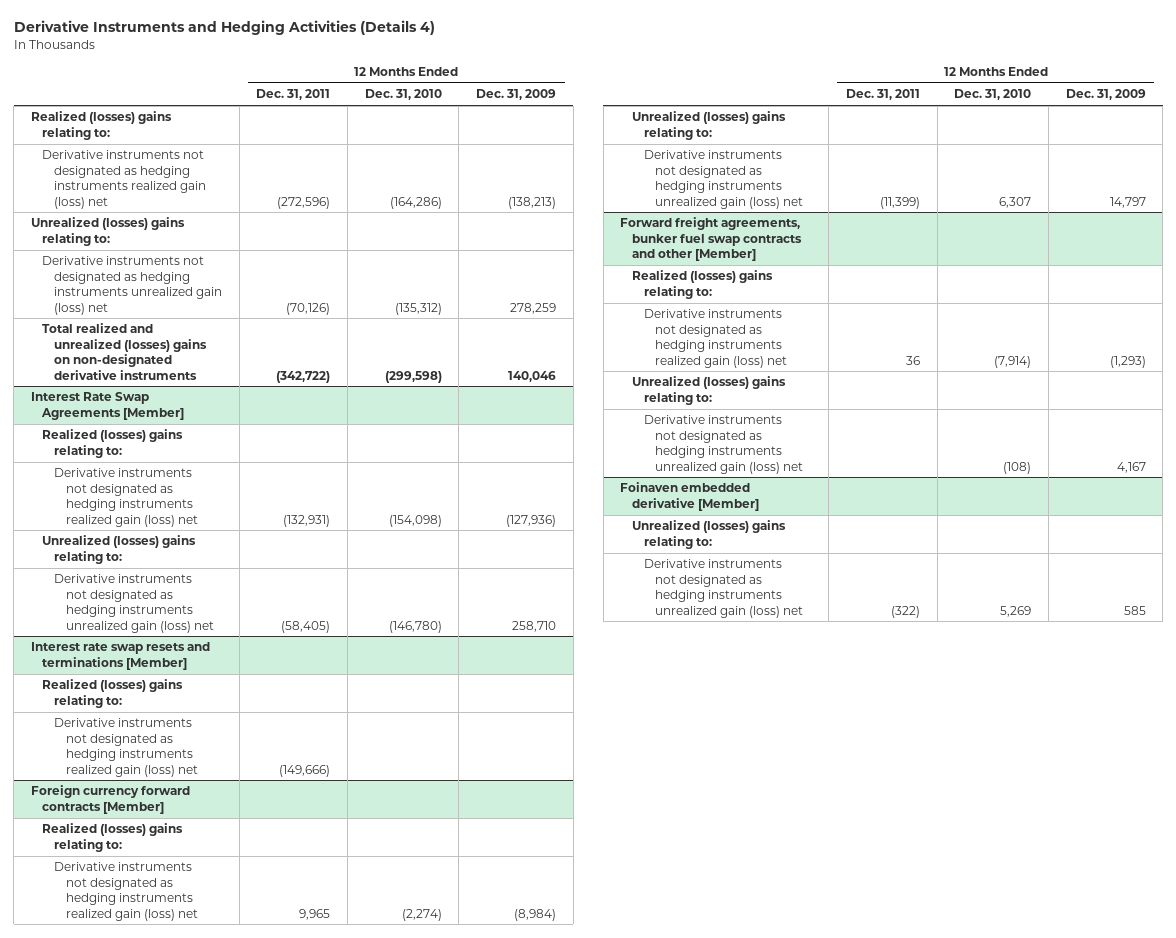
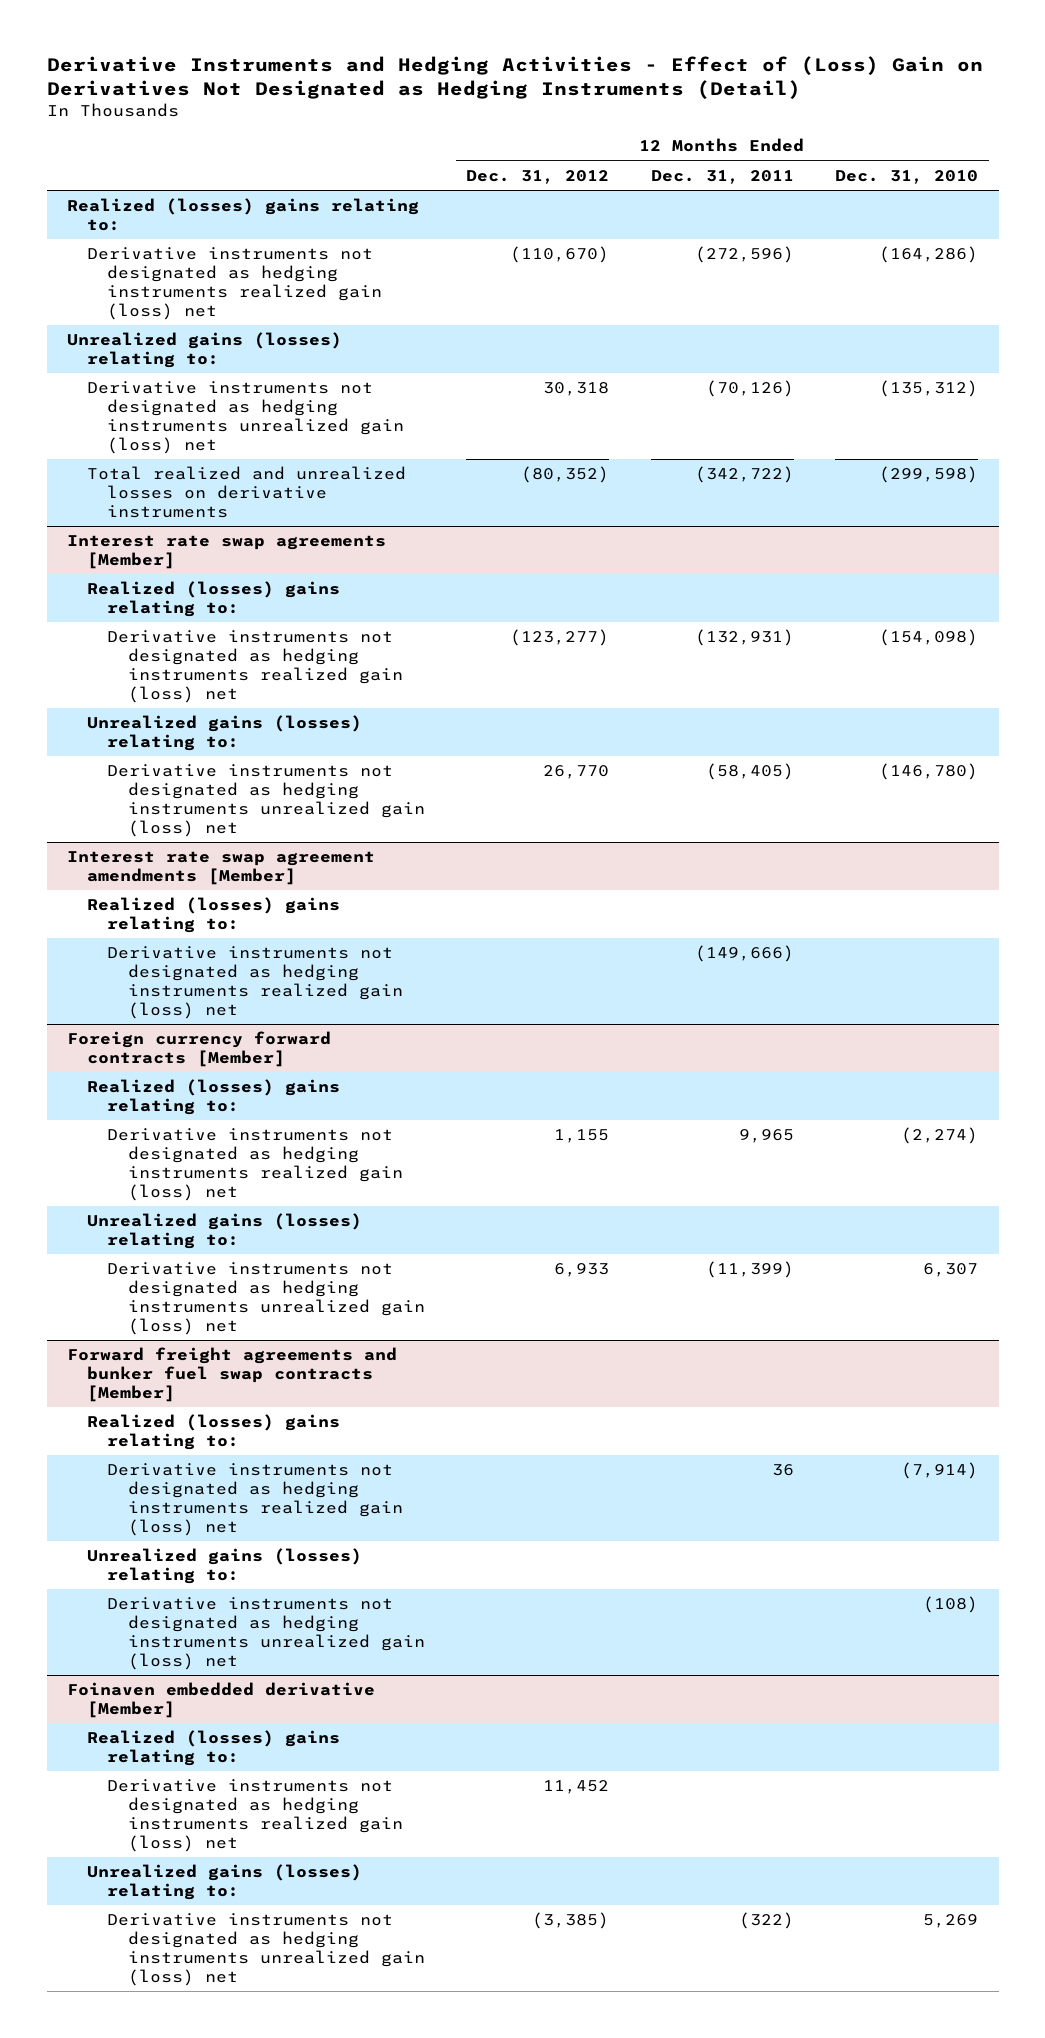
- Derivative Instruments and Hedging Activities (Details 4)
+ Derivative Instruments and Hedging Activities - Effect of (Loss) Gain on Derivatives Not Designated as Hedging Instruments (Detail)
- | 12 Months Ended Dec. 31, 2011 | 12 Months Ended Dec. 31, 2010 | 12 Months Ended Dec. 31, 2009
+ | 12 Months Ended Dec. 31, 2012 | 12 Months Ended Dec. 31, 2011 | 12 Months Ended Dec. 31, 2010
- Unrealized (losses) gains relating to:
+ Unrealized gains (losses) relating to:
- Total realized and unrealized (losses) gains on non-designated derivative instruments | (342,722) | (299,598) | 140,046
- Interest Rate Swap Agreements [Member]
+ Total realized and unrealized losses on derivative instruments | (80,352) | (342,722) | (299,598)
+ Interest rate swap agreements [Member]
- Unrealized (losses) gains relating to:
+ Unrealized gains (losses) relating to:
- Interest rate swap resets and terminations [Member]
+ Interest rate swap agreement amendments [Member]
@ Foreign currency forward contracts [Member]
- Unrealized (losses) gains relating to:
+ Unrealized gains (losses) relating to:
- Forward freight agreements, bunker fuel swap contracts and other [Member]
+ Forward freight agreements and bunker fuel swap contracts [Member]
- Unrealized (losses) gains relating to:
+ Unrealized gains (losses) relating to:
@ Foinaven embedded derivative [Member]
- Unrealized (losses) gains relating to:
+ Realized (losses) gains relating to:
+ Derivative instruments not designated as hedging instruments realized gain (loss) net | 11,452 | |
+ Unrealized gains (losses) relating to:

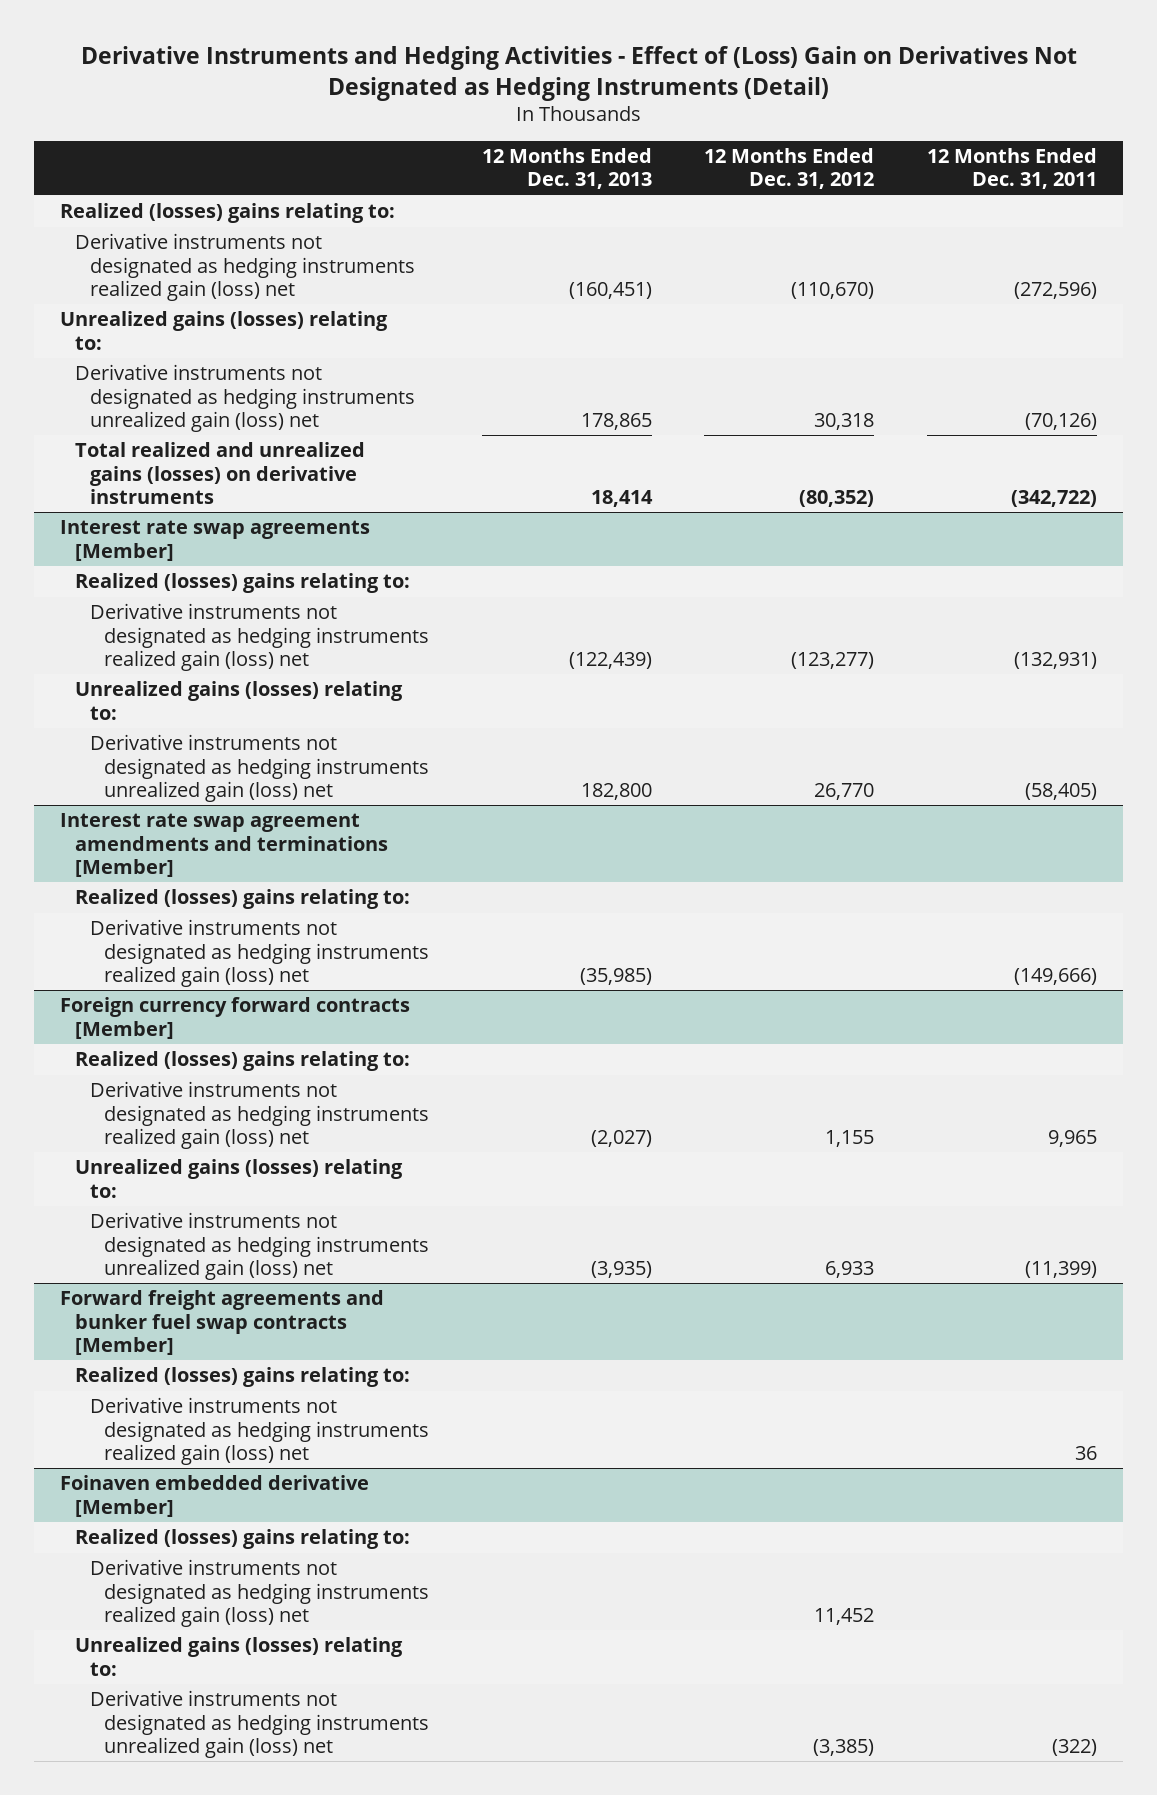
- | 12 Months Ended Dec. 31, 2012 | 12 Months Ended Dec. 31, 2011 | 12 Months Ended Dec. 31, 2010
+ | 12 Months Ended Dec. 31, 2013 | 12 Months Ended Dec. 31, 2012 | 12 Months Ended Dec. 31, 2011
- Total realized and unrealized losses on derivative instruments | (80,352) | (342,722) | (299,598)
+ Total realized and unrealized gains (losses) on derivative instruments | 18,414 | (80,352) | (342,722)
- Interest rate swap agreement amendments [Member]
+ Interest rate swap agreement amendments and terminations [Member]
@ Forward freight agreements and bunker fuel swap contracts [Member]
- Unrealized gains (losses) relating to:
- Derivative instruments not designated as hedging instruments unrealized gain (loss) net | | | (108)

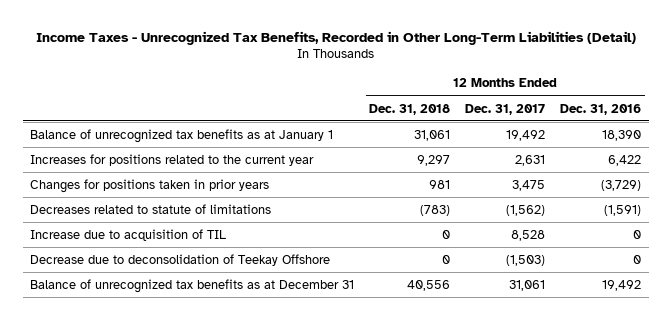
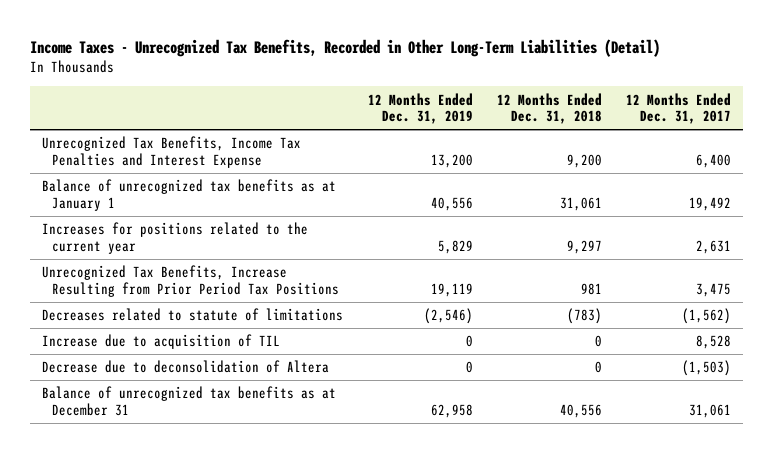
- | 12 Months Ended Dec. 31, 2018 | 12 Months Ended Dec. 31, 2017 | 12 Months Ended Dec. 31, 2016
+ | 12 Months Ended Dec. 31, 2019 | 12 Months Ended Dec. 31, 2018 | 12 Months Ended Dec. 31, 2017
+ Unrecognized Tax Benefits, Income Tax Penalties and Interest Expense | 13,200 | 9,200 | 6,400
- Changes for positions taken in prior years | 981 | 3,475 | (3,729)
+ Unrecognized Tax Benefits, Increase Resulting from Prior Period Tax Positions | 19,119 | 981 | 3,475
- Decrease due to deconsolidation of Teekay Offshore | 0 | (1,503) | 0
+ Decrease due to deconsolidation of Altera | 0 | 0 | (1,503)

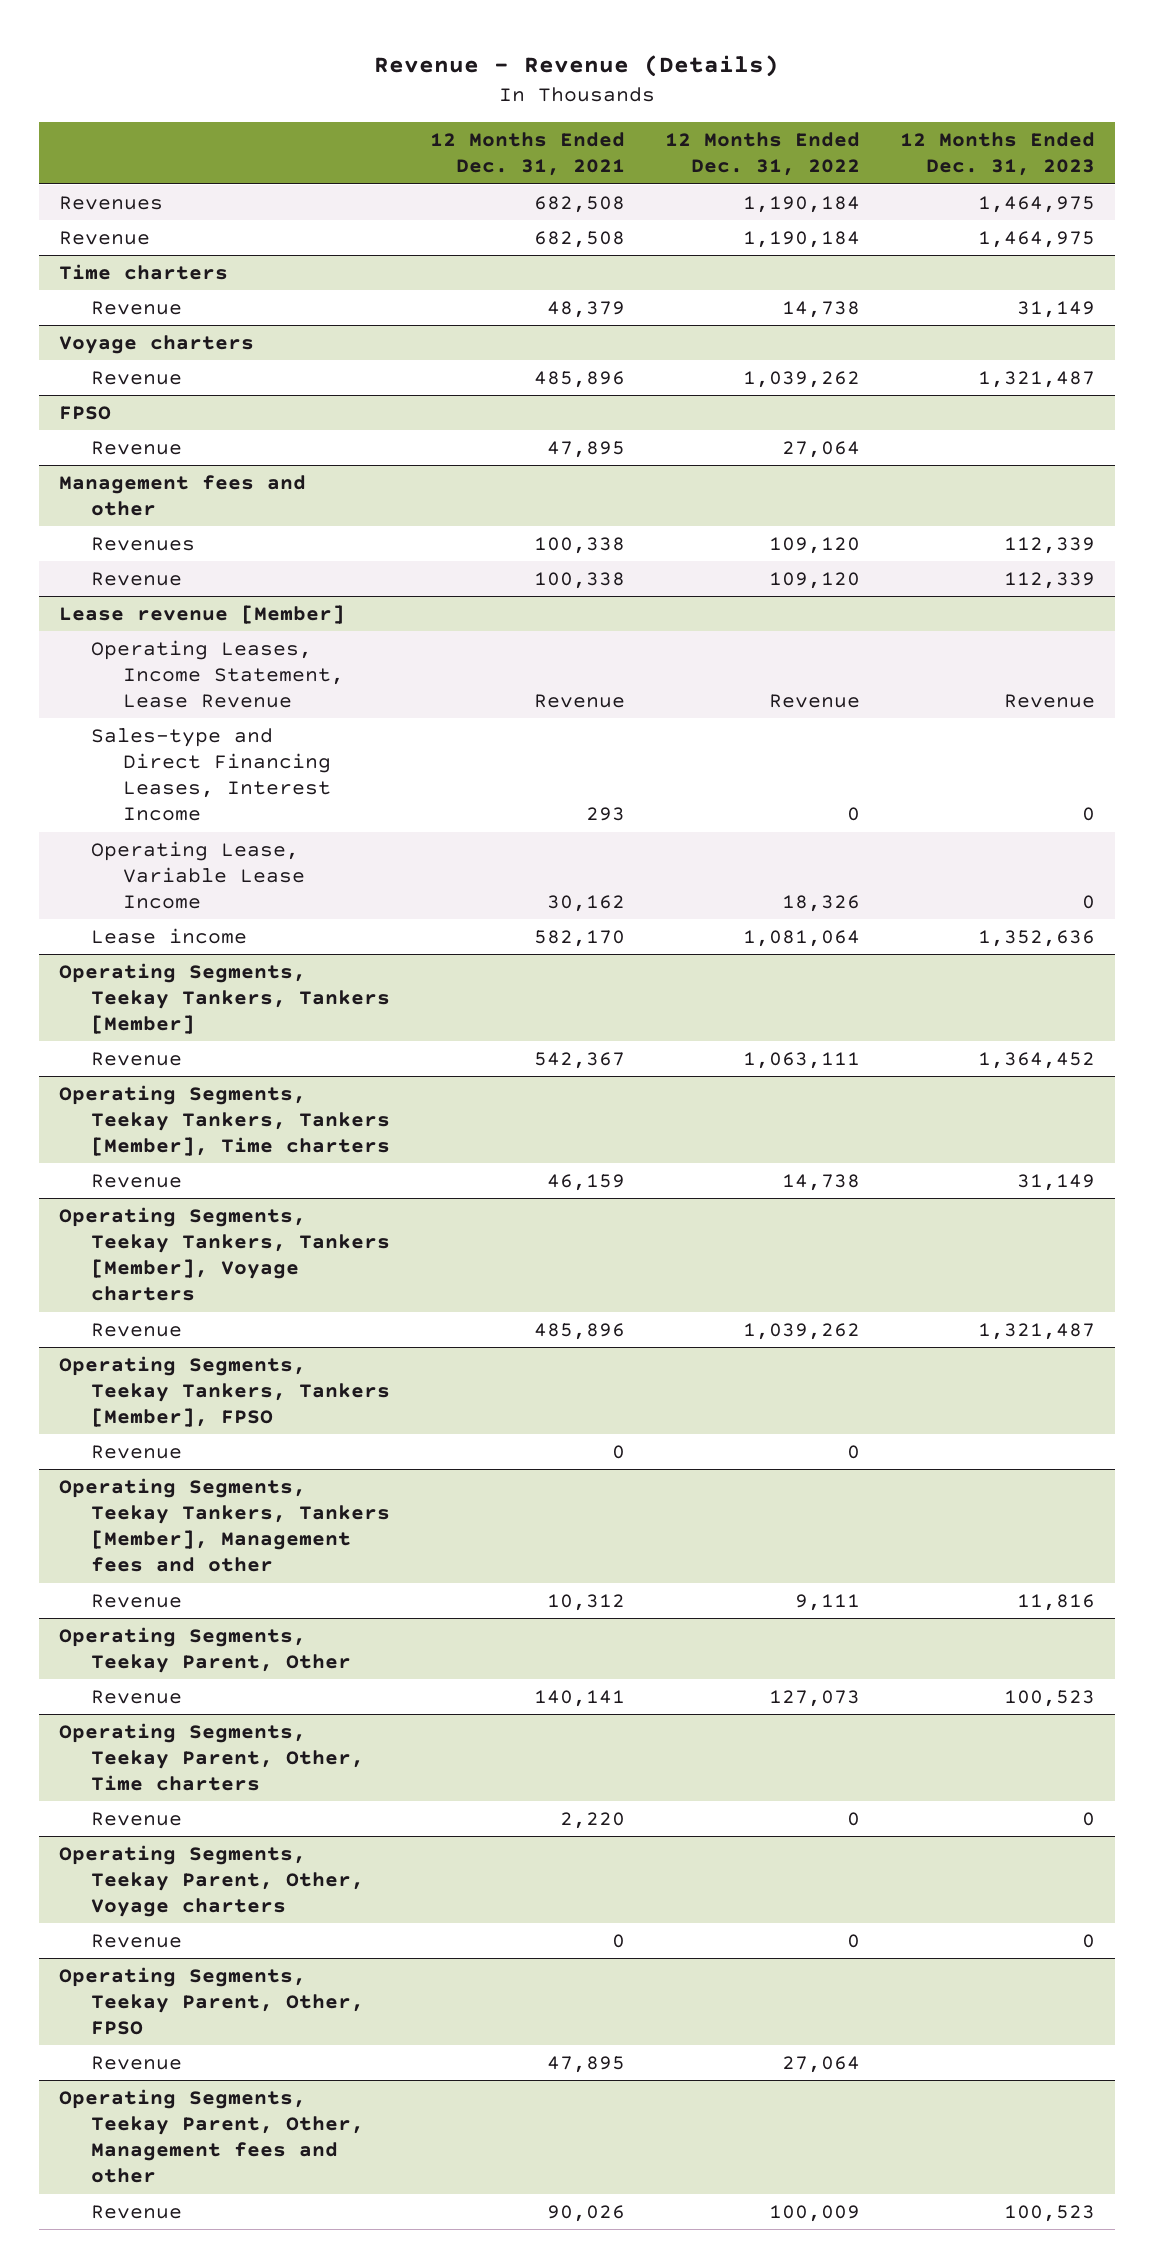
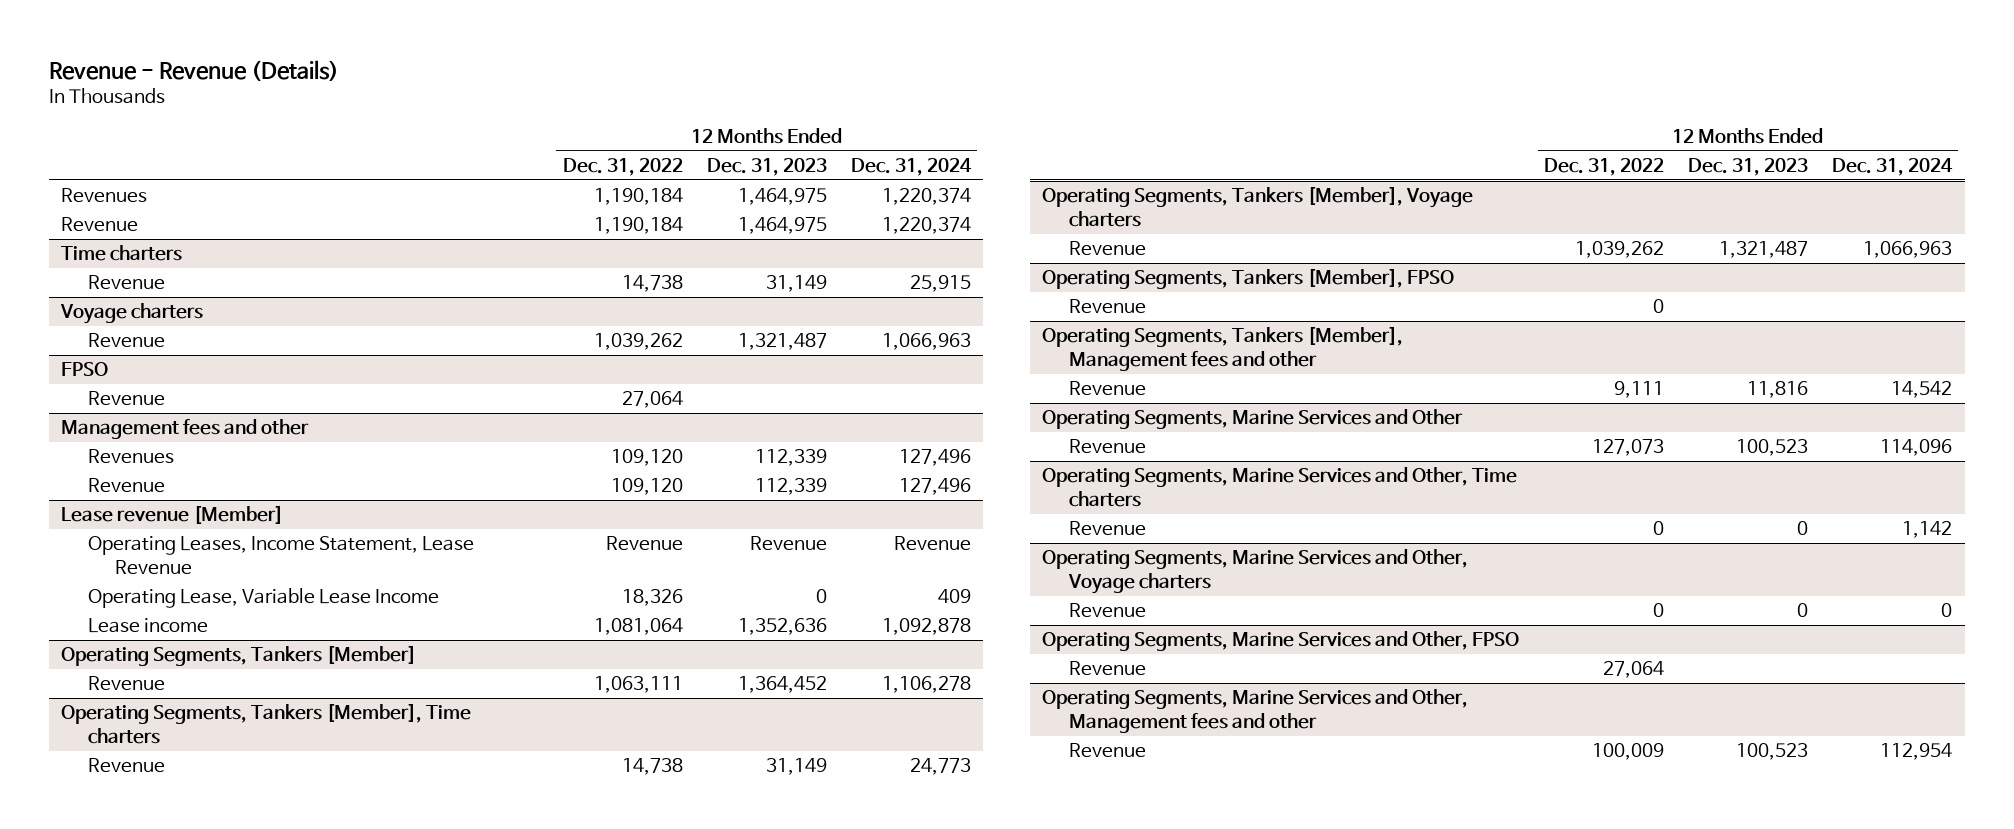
- | 12 Months Ended Dec. 31, 2021 | 12 Months Ended Dec. 31, 2022 | 12 Months Ended Dec. 31, 2023
+ | 12 Months Ended Dec. 31, 2022 | 12 Months Ended Dec. 31, 2023 | 12 Months Ended Dec. 31, 2024
@ Lease revenue [Member]
- Sales-type and Direct Financing Leases, Interest Income | 293 | 0 | 0
- Operating Segments, Teekay Tankers, Tankers [Member]
+ Operating Segments, Tankers [Member]
- Operating Segments, Teekay Tankers, Tankers [Member], Time charters
+ Operating Segments, Tankers [Member], Time charters
- Operating Segments, Teekay Tankers, Tankers [Member], Voyage charters
+ Operating Segments, Tankers [Member], Voyage charters
- Operating Segments, Teekay Tankers, Tankers [Member], FPSO
+ Operating Segments, Tankers [Member], FPSO
- Operating Segments, Teekay Tankers, Tankers [Member], Management fees and other
+ Operating Segments, Tankers [Member], Management fees and other
- Operating Segments, Teekay Parent, Other
+ Operating Segments, Marine Services and Other
- Operating Segments, Teekay Parent, Other, Time charters
+ Operating Segments, Marine Services and Other, Time charters
- Operating Segments, Teekay Parent, Other, Voyage charters
+ Operating Segments, Marine Services and Other, Voyage charters
- Operating Segments, Teekay Parent, Other, FPSO
+ Operating Segments, Marine Services and Other, FPSO
- Operating Segments, Teekay Parent, Other, Management fees and other
+ Operating Segments, Marine Services and Other, Management fees and other

